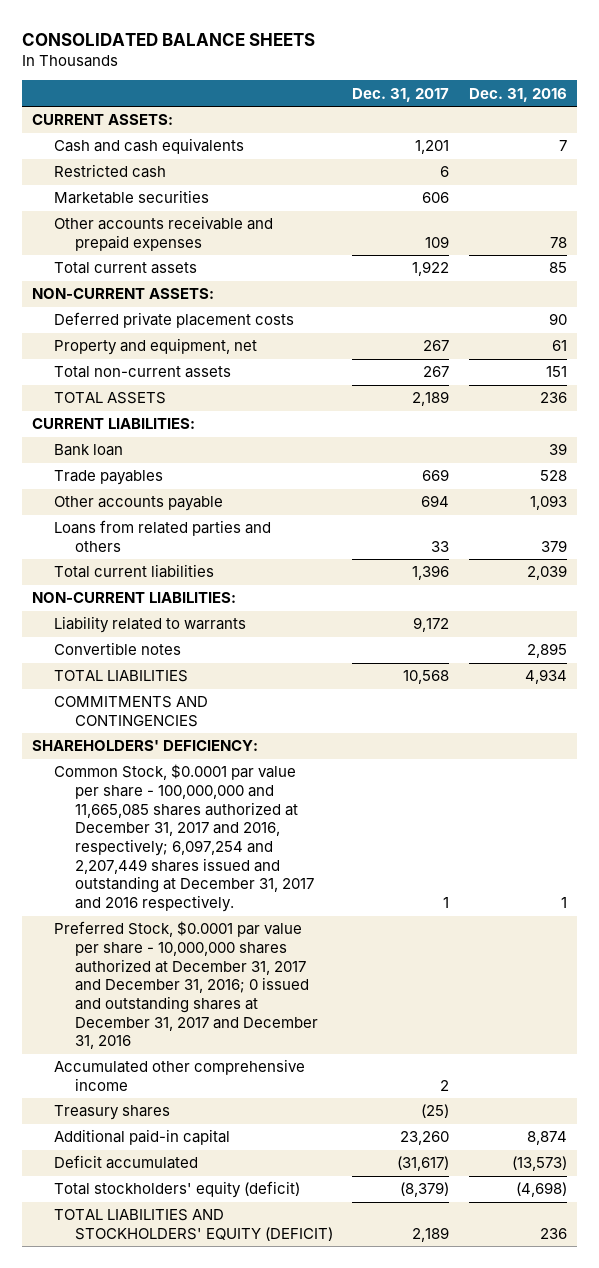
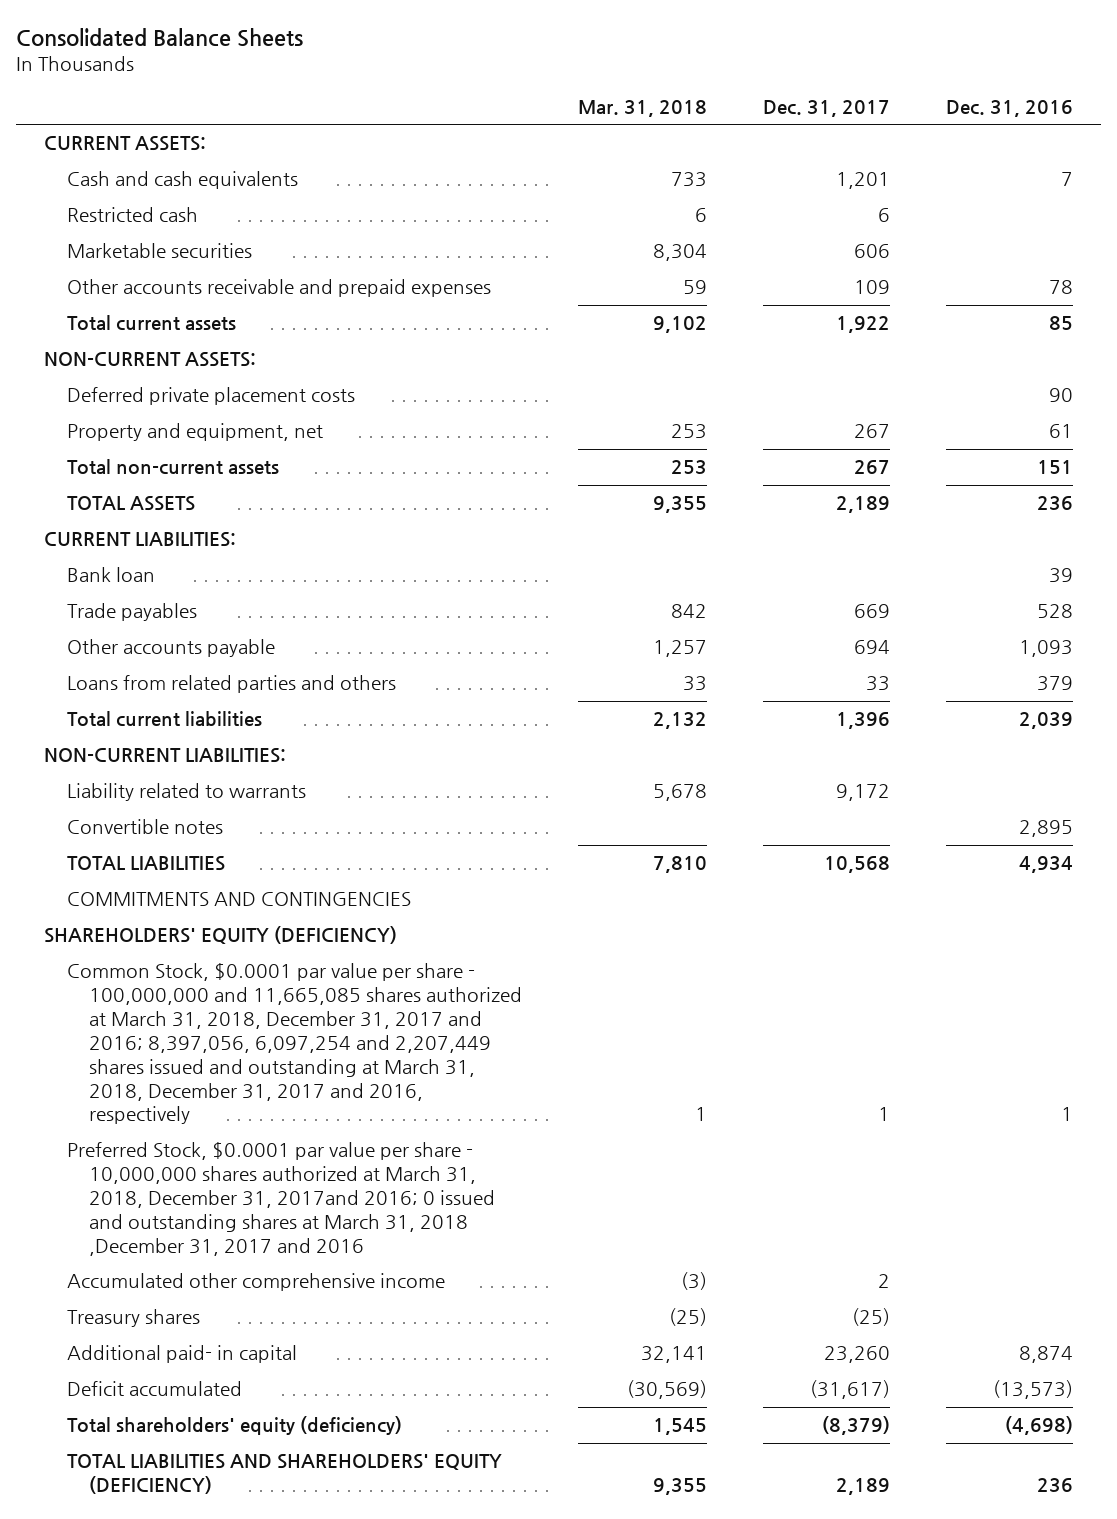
- CONSOLIDATED BALANCE SHEETS
+ Consolidated Balance Sheets
- | Dec. 31, 2017 | Dec. 31, 2016
+ | Mar. 31, 2018 | Dec. 31, 2017 | Dec. 31, 2016
- SHAREHOLDERS' DEFICIENCY:
- Common Stock, $0.0001 par value per share - 100,000,000 and 11,665,085 shares authorized at December 31, 2017 and 2016, respectively; 6,097,254 and 2,207,449 shares issued and outstanding at December 31, 2017 and 2016 respectively. | 1 | 1
- Preferred Stock, $0.0001 par value per share - 10,000,000 shares authorized at December 31, 2017 and December 31, 2016; 0 issued and outstanding shares at December 31, 2017 and December 31, 2016
+ SHAREHOLDERS' EQUITY (DEFICIENCY)
+ Common Stock, $0.0001 par value per share - 100,000,000 and 11,665,085 shares authorized at March 31, 2018, December 31, 2017 and 2016; 8,397,056, 6,097,254 and 2,207,449 shares issued and outstanding at March 31, 2018, December 31, 2017 and 2016, respectively | 1 | 1 | 1
+ Preferred Stock, $0.0001 par value per share - 10,000,000 shares authorized at March 31, 2018, December 31, 2017and 2016; 0 issued and outstanding shares at March 31, 2018 ,December 31, 2017 and 2016
- Additional paid-in capital | 23,260 | 8,874
+ Additional paid- in capital | 32,141 | 23,260 | 8,874
- Total stockholders' equity (deficit) | (8,379) | (4,698)
- TOTAL LIABILITIES AND STOCKHOLDERS' EQUITY (DEFICIT) | 2,189 | 236
+ Total shareholders' equity (deficiency) | 1,545 | (8,379) | (4,698)
+ TOTAL LIABILITIES AND SHAREHOLDERS' EQUITY (DEFICIENCY) | 9,355 | 2,189 | 236

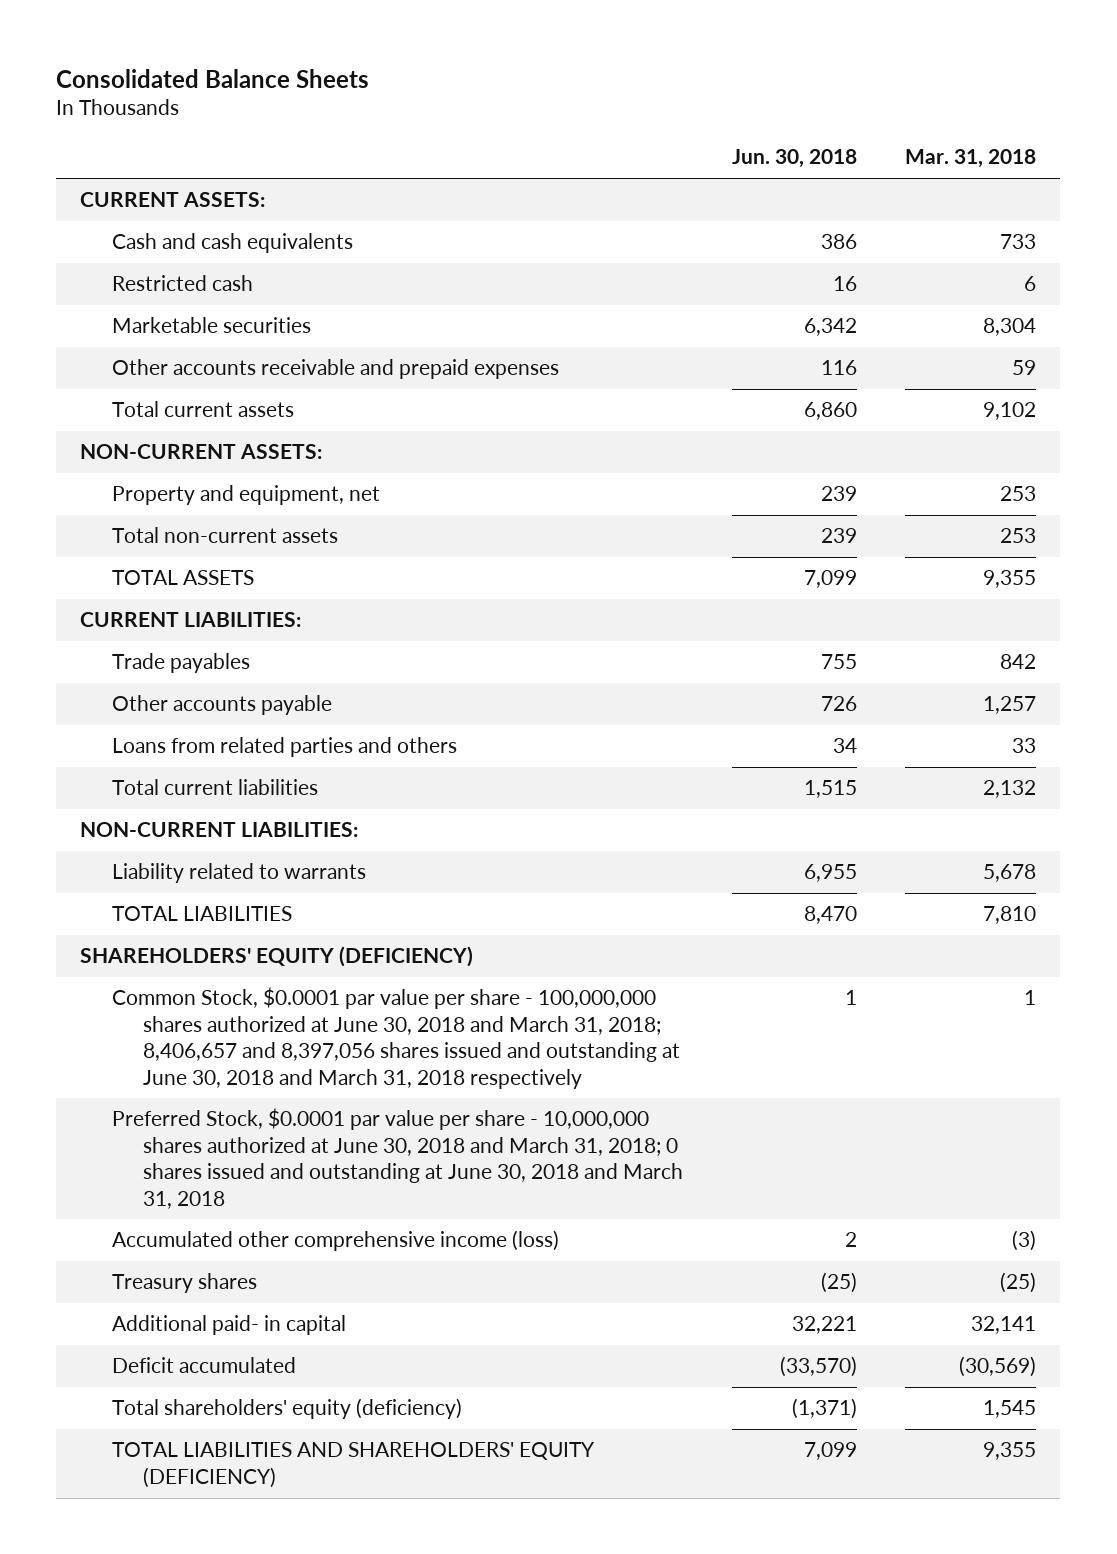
- | Mar. 31, 2018 | Dec. 31, 2017 | Dec. 31, 2016
+ | Jun. 30, 2018 | Mar. 31, 2018
- Deferred private placement costs | | | 90
- Bank loan | | | 39
- Convertible notes | | | 2,895
- COMMITMENTS AND CONTINGENCIES
- Common Stock, $0.0001 par value per share - 100,000,000 and 11,665,085 shares authorized at March 31, 2018, December 31, 2017 and 2016; 8,397,056, 6,097,254 and 2,207,449 shares issued and outstanding at March 31, 2018, December 31, 2017 and 2016, respectively | 1 | 1 | 1
- Preferred Stock, $0.0001 par value per share - 10,000,000 shares authorized at March 31, 2018, December 31, 2017and 2016; 0 issued and outstanding shares at March 31, 2018 ,December 31, 2017 and 2016
- Accumulated other comprehensive income | (3) | 2 |
+ Common Stock, $0.0001 par value per share - 100,000,000 shares authorized at June 30, 2018 and March 31, 2018; 8,406,657 and 8,397,056 shares issued and outstanding at June 30, 2018 and March 31, 2018 respectively | 1 | 1
+ Preferred Stock, $0.0001 par value per share - 10,000,000 shares authorized at June 30, 2018 and March 31, 2018; 0 shares issued and outstanding at June 30, 2018 and March 31, 2018
+ Accumulated other comprehensive income (loss) | 2 | (3)

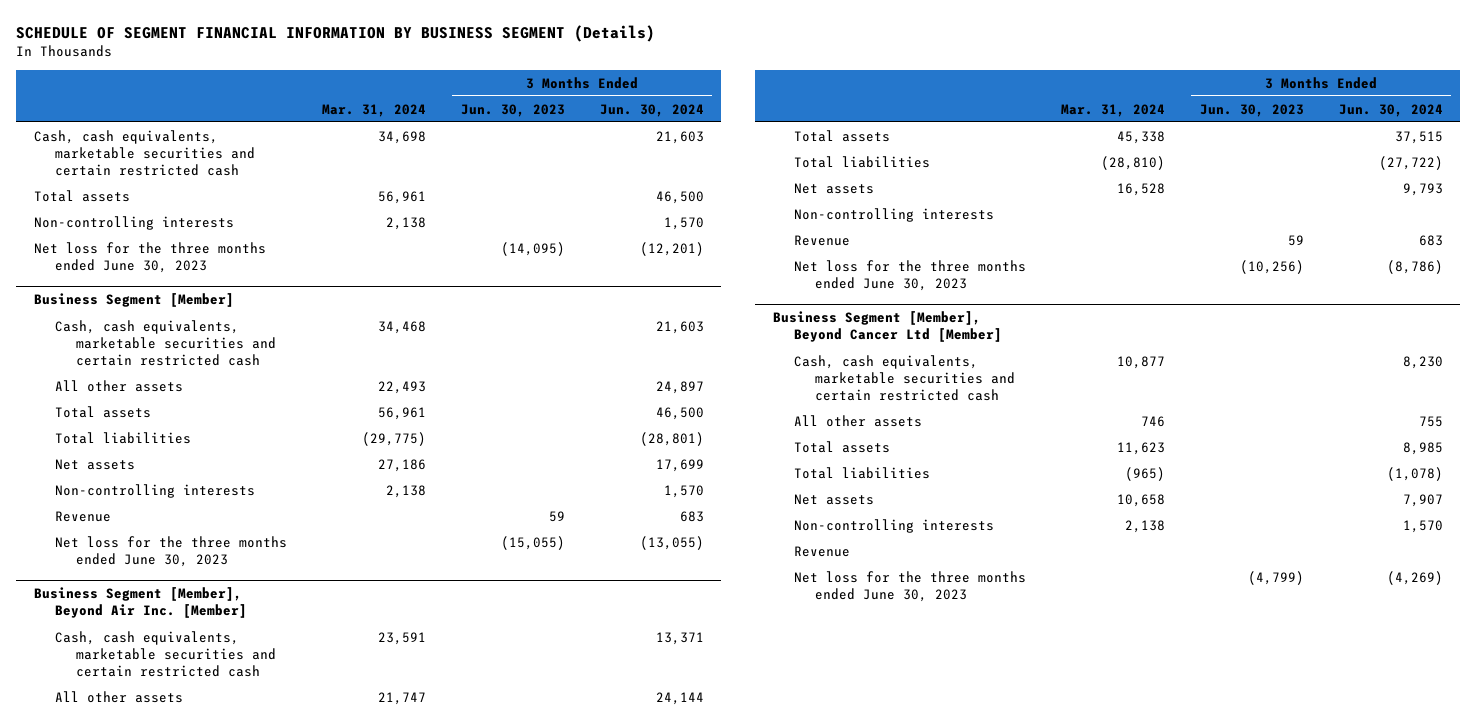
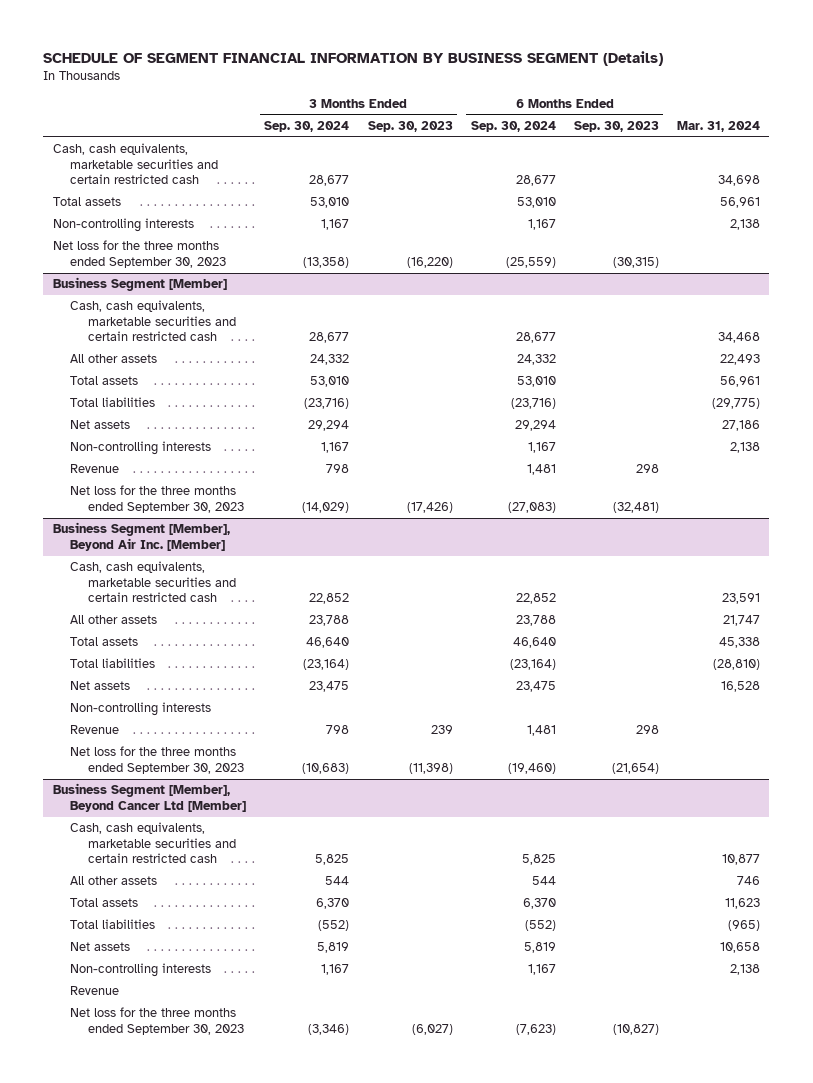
- | Mar. 31, 2024 | 3 Months Ended Jun. 30, 2023 | 3 Months Ended Jun. 30, 2024
+ | 3 Months Ended Sep. 30, 2024 | 3 Months Ended Sep. 30, 2023 | 6 Months Ended Sep. 30, 2024 | 6 Months Ended Sep. 30, 2023 | Mar. 31, 2024
- Net loss for the three months ended June 30, 2023 | | (14,095) | (12,201)
+ Net loss for the three months ended September 30, 2023 | (13,358) | (16,220) | (25,559) | (30,315) |
@ Business Segment [Member]
- Net loss for the three months ended June 30, 2023 | | (15,055) | (13,055)
+ Net loss for the three months ended September 30, 2023 | (14,029) | (17,426) | (27,083) | (32,481) |
@ Business Segment [Member], Beyond Air Inc. [Member]
- Net loss for the three months ended June 30, 2023 | | (10,256) | (8,786)
+ Net loss for the three months ended September 30, 2023 | (10,683) | (11,398) | (19,460) | (21,654) |
@ Business Segment [Member], Beyond Cancer Ltd [Member]
- Net loss for the three months ended June 30, 2023 | | (4,799) | (4,269)
+ Net loss for the three months ended September 30, 2023 | (3,346) | (6,027) | (7,623) | (10,827) |

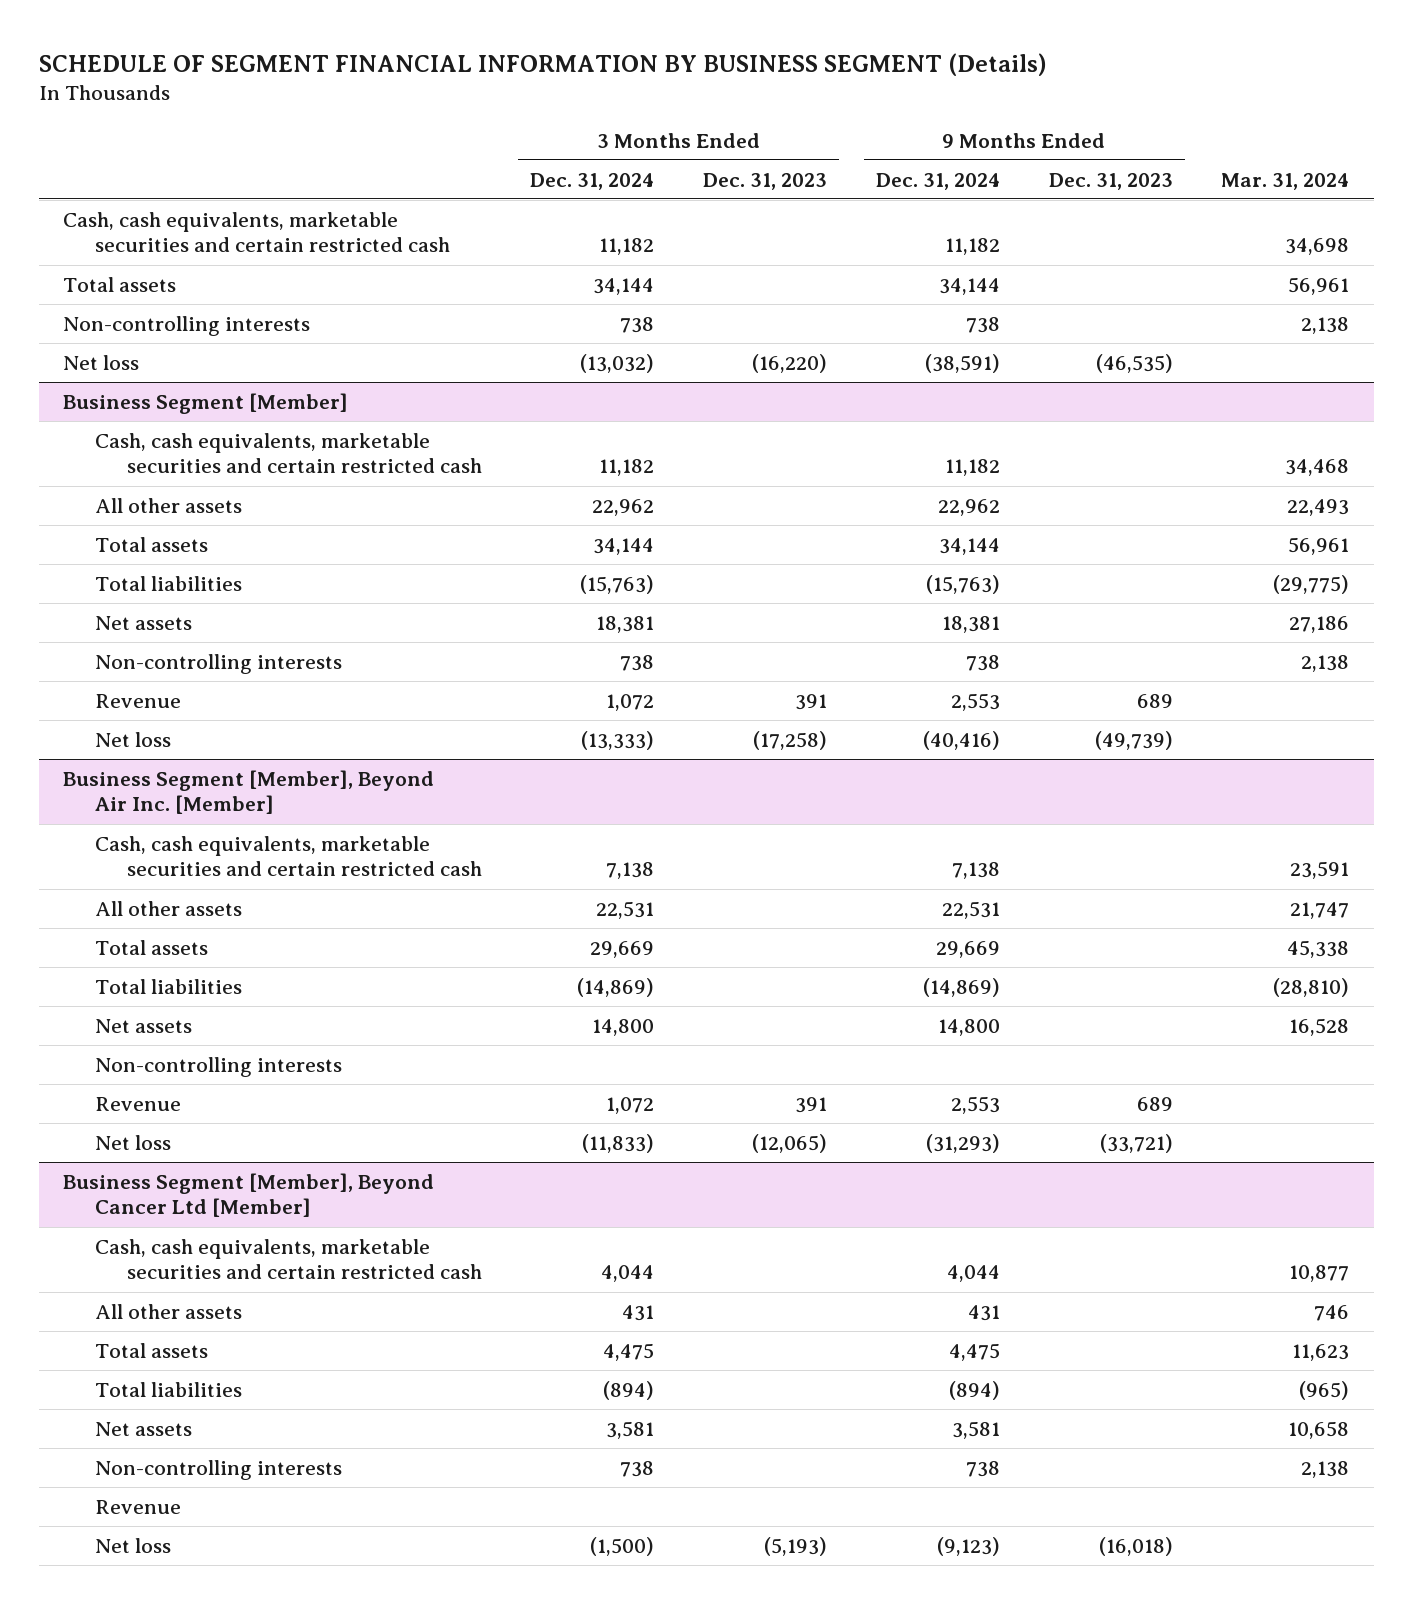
- | 3 Months Ended Sep. 30, 2024 | 3 Months Ended Sep. 30, 2023 | 6 Months Ended Sep. 30, 2024 | 6 Months Ended Sep. 30, 2023 | Mar. 31, 2024
+ | 3 Months Ended Dec. 31, 2024 | 3 Months Ended Dec. 31, 2023 | 9 Months Ended Dec. 31, 2024 | 9 Months Ended Dec. 31, 2023 | Mar. 31, 2024
- Net loss for the three months ended September 30, 2023 | (13,358) | (16,220) | (25,559) | (30,315) |
+ Net loss | (13,032) | (16,220) | (38,591) | (46,535) |
@ Business Segment [Member]
- Net loss for the three months ended September 30, 2023 | (14,029) | (17,426) | (27,083) | (32,481) |
+ Net loss | (13,333) | (17,258) | (40,416) | (49,739) |
@ Business Segment [Member], Beyond Air Inc. [Member]
- Net loss for the three months ended September 30, 2023 | (10,683) | (11,398) | (19,460) | (21,654) |
+ Net loss | (11,833) | (12,065) | (31,293) | (33,721) |
@ Business Segment [Member], Beyond Cancer Ltd [Member]
- Net loss for the three months ended September 30, 2023 | (3,346) | (6,027) | (7,623) | (10,827) |
+ Net loss | (1,500) | (5,193) | (9,123) | (16,018) |

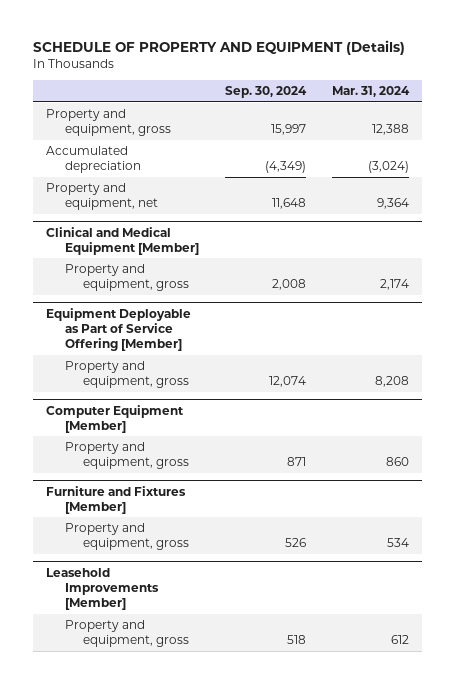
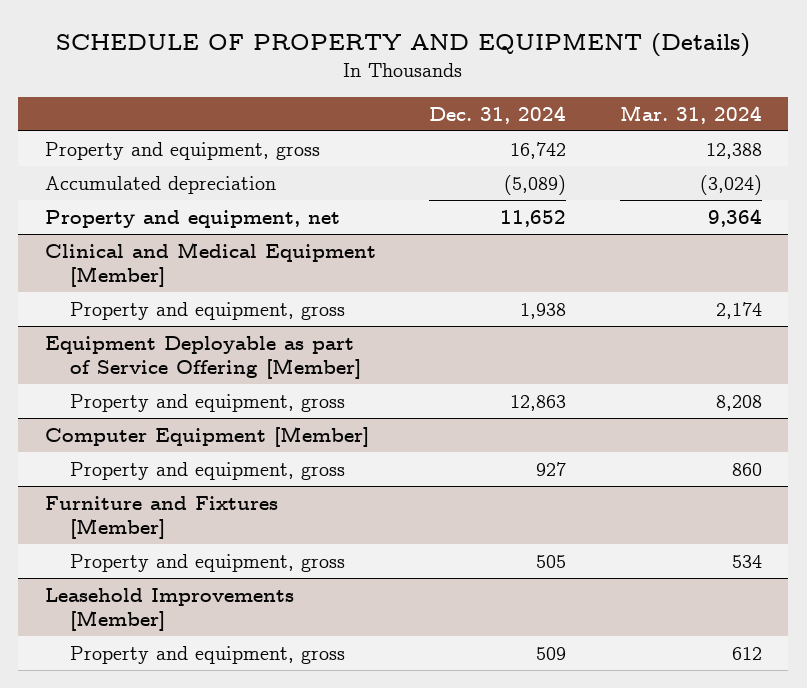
- | Sep. 30, 2024 | Mar. 31, 2024
+ | Dec. 31, 2024 | Mar. 31, 2024
- Equipment Deployable as Part of Service Offering [Member]
+ Equipment Deployable as part of Service Offering [Member]

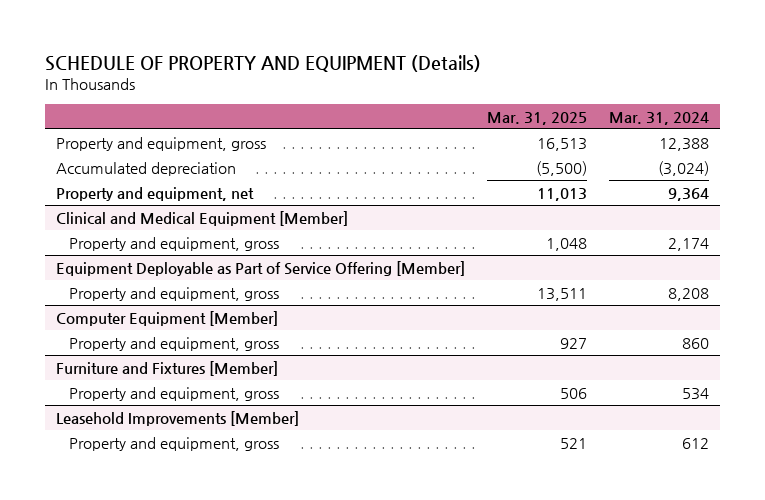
- | Dec. 31, 2024 | Mar. 31, 2024
+ | Mar. 31, 2025 | Mar. 31, 2024
- Equipment Deployable as part of Service Offering [Member]
+ Equipment Deployable as Part of Service Offering [Member]

